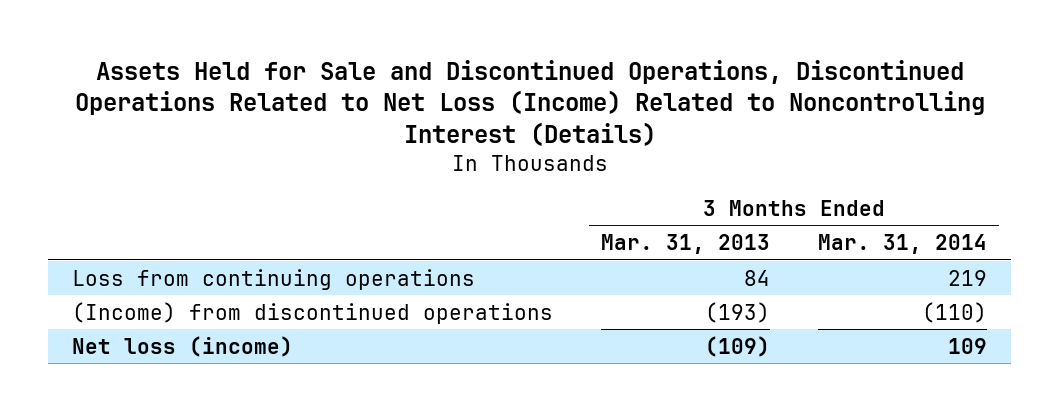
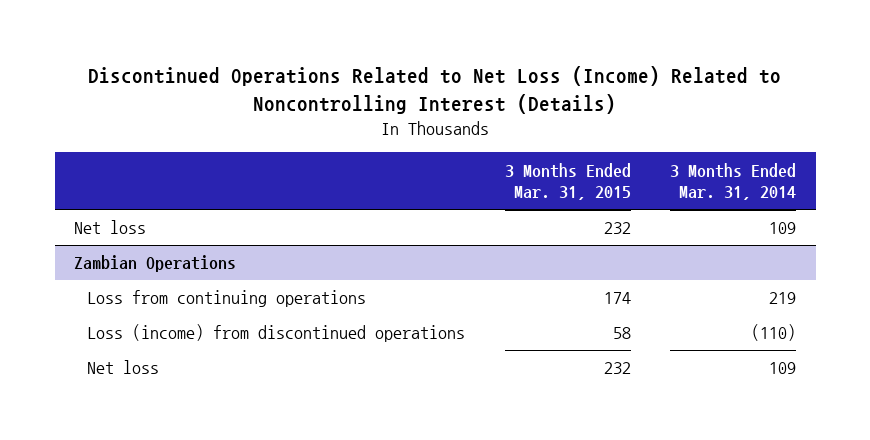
- Assets Held for Sale and Discontinued Operations, Discontinued Operations Related to Net Loss (Income) Related to Noncontrolling Interest (Details)
+ Discontinued Operations Related to Net Loss (Income) Related to Noncontrolling Interest (Details)
- | 3 Months Ended Mar. 31, 2013 | 3 Months Ended Mar. 31, 2014
+ | 3 Months Ended Mar. 31, 2015 | 3 Months Ended Mar. 31, 2014
+ Net loss | 232 | 109
+ Zambian Operations
- (Income) from discontinued operations | (193) | (110)
- Net loss (income) | (109) | 109
+ Loss (income) from discontinued operations | 58 | (110)
+ Net loss | 232 | 109

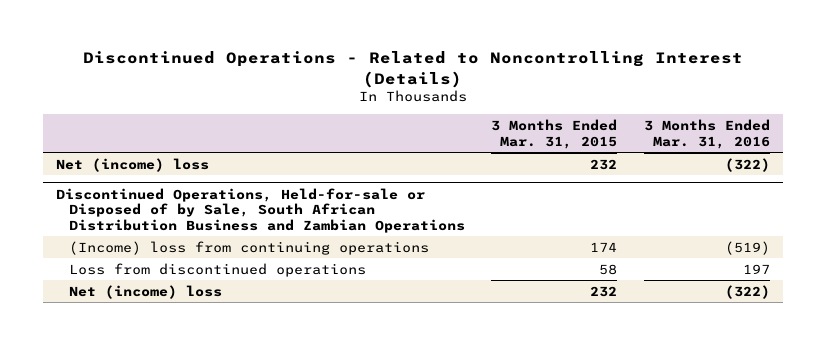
- Discontinued Operations Related to Net Loss (Income) Related to Noncontrolling Interest (Details)
+ Discontinued Operations - Related to Noncontrolling Interest (Details)
- | 3 Months Ended Mar. 31, 2015 | 3 Months Ended Mar. 31, 2014
+ | 3 Months Ended Mar. 31, 2015 | 3 Months Ended Mar. 31, 2016
- Net loss | 232 | 109
- Zambian Operations
- Loss from continuing operations | 174 | 219
- Loss (income) from discontinued operations | 58 | (110)
- Net loss | 232 | 109
+ Net (income) loss | 232 | (322)
+ Discontinued Operations, Held-for-sale or Disposed of by Sale, South African Distribution Business and Zambian Operations
+ (Income) loss from continuing operations | 174 | (519)
+ Loss from discontinued operations | 58 | 197
+ Net (income) loss | 232 | (322)

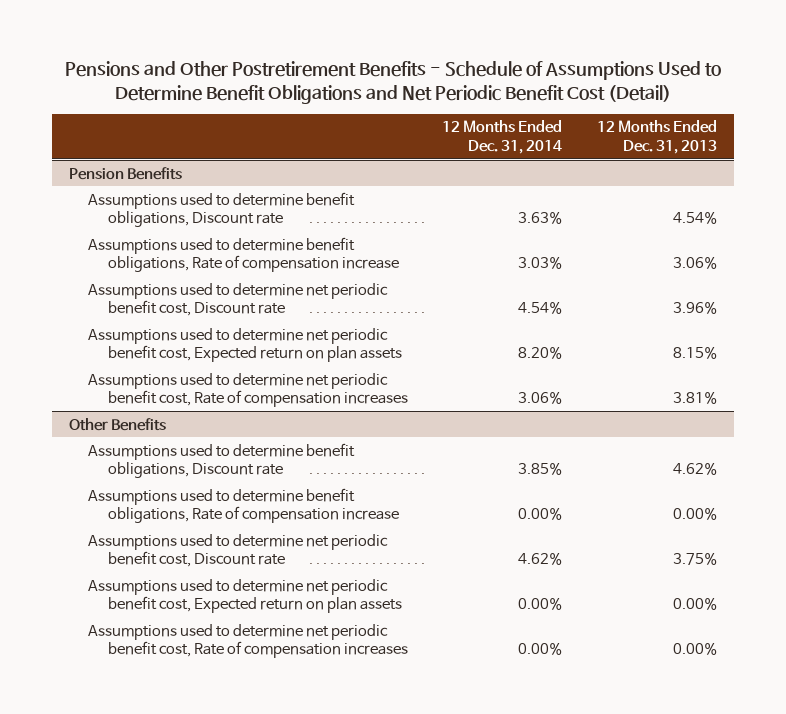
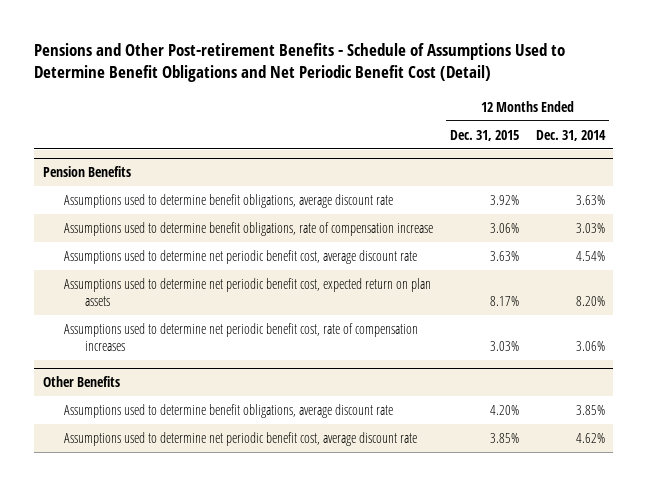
- Pensions and Other Postretirement Benefits - Schedule of Assumptions Used to Determine Benefit Obligations and Net Periodic Benefit Cost (Detail)
+ Pensions and Other Post-retirement Benefits - Schedule of Assumptions Used to Determine Benefit Obligations and Net Periodic Benefit Cost (Detail)
- | 12 Months Ended Dec. 31, 2014 | 12 Months Ended Dec. 31, 2013
+ | 12 Months Ended Dec. 31, 2015 | 12 Months Ended Dec. 31, 2014
@ Pension Benefits
- Assumptions used to determine benefit obligations, Discount rate | 3.63% | 4.54%
- Assumptions used to determine benefit obligations, Rate of compensation increase | 3.03% | 3.06%
- Assumptions used to determine net periodic benefit cost, Discount rate | 4.54% | 3.96%
- Assumptions used to determine net periodic benefit cost, Expected return on plan assets | 8.20% | 8.15%
- Assumptions used to determine net periodic benefit cost, Rate of compensation increases | 3.06% | 3.81%
+ Assumptions used to determine benefit obligations, average discount rate | 3.92% | 3.63%
+ Assumptions used to determine benefit obligations, rate of compensation increase | 3.06% | 3.03%
+ Assumptions used to determine net periodic benefit cost, average discount rate | 3.63% | 4.54%
+ Assumptions used to determine net periodic benefit cost, expected return on plan assets | 8.17% | 8.20%
+ Assumptions used to determine net periodic benefit cost, rate of compensation increases | 3.03% | 3.06%
@ Other Benefits
- Assumptions used to determine benefit obligations, Discount rate | 3.85% | 4.62%
- Assumptions used to determine benefit obligations, Rate of compensation increase | 0.00% | 0.00%
- Assumptions used to determine net periodic benefit cost, Discount rate | 4.62% | 3.75%
- Assumptions used to determine net periodic benefit cost, Expected return on plan assets | 0.00% | 0.00%
- Assumptions used to determine net periodic benefit cost, Rate of compensation increases | 0.00% | 0.00%
+ Assumptions used to determine benefit obligations, average discount rate | 4.20% | 3.85%
+ Assumptions used to determine net periodic benefit cost, average discount rate | 3.85% | 4.62%

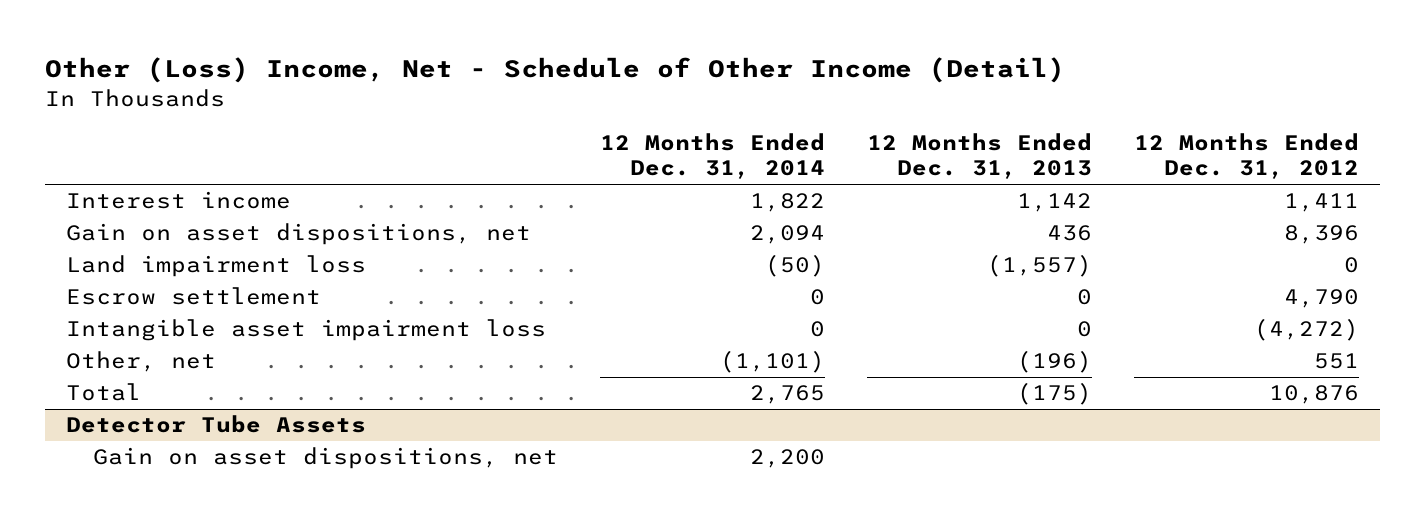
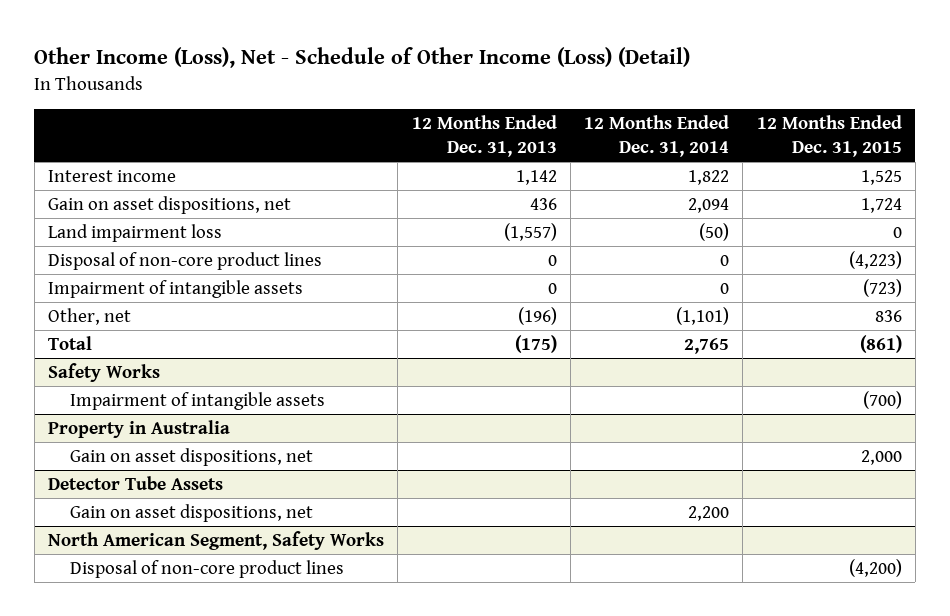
- Other (Loss) Income, Net - Schedule of Other Income (Detail)
+ Other Income (Loss), Net - Schedule of Other Income (Loss) (Detail)
- | 12 Months Ended Dec. 31, 2014 | 12 Months Ended Dec. 31, 2013 | 12 Months Ended Dec. 31, 2012
+ | 12 Months Ended Dec. 31, 2013 | 12 Months Ended Dec. 31, 2014 | 12 Months Ended Dec. 31, 2015
- Escrow settlement | 0 | 0 | 4,790
- Intangible asset impairment loss | 0 | 0 | (4,272)
+ Disposal of non-core product lines | 0 | 0 | (4,223)
+ Impairment of intangible assets | 0 | 0 | (723)
+ Safety Works
+ Impairment of intangible assets | | | (700)
+ Property in Australia
+ Gain on asset dispositions, net | | | 2,000
+ North American Segment, Safety Works
+ Disposal of non-core product lines | | | (4,200)

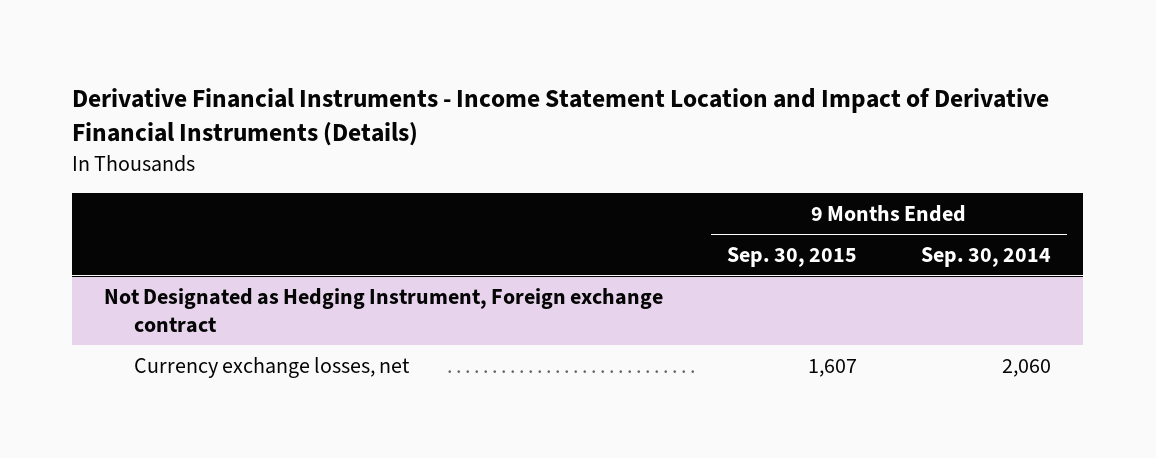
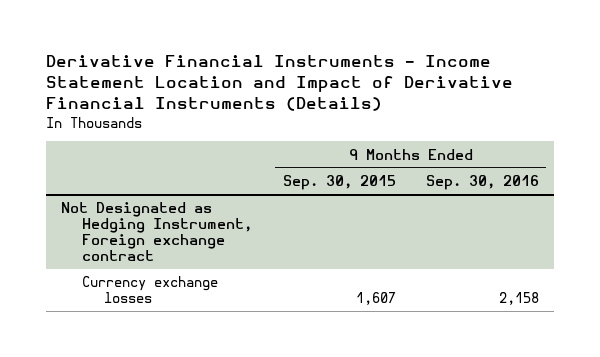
- | 9 Months Ended Sep. 30, 2015 | 9 Months Ended Sep. 30, 2014
+ | 9 Months Ended Sep. 30, 2015 | 9 Months Ended Sep. 30, 2016
@ Not Designated as Hedging Instrument, Foreign exchange contract
- Currency exchange losses, net | 1,607 | 2,060
+ Currency exchange losses | 1,607 | 2,158

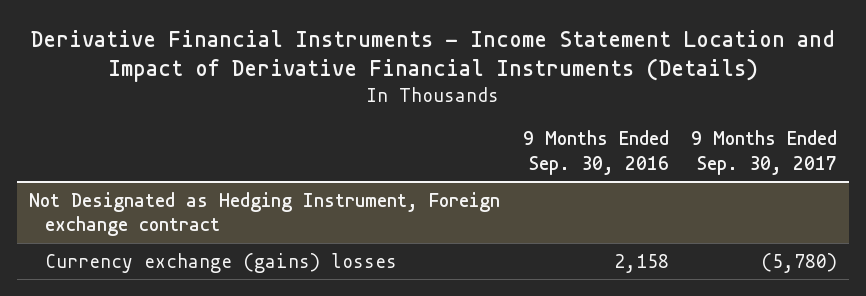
- | 9 Months Ended Sep. 30, 2015 | 9 Months Ended Sep. 30, 2016
+ | 9 Months Ended Sep. 30, 2016 | 9 Months Ended Sep. 30, 2017
@ Not Designated as Hedging Instrument, Foreign exchange contract
- Currency exchange losses | 1,607 | 2,158
+ Currency exchange (gains) losses | 2,158 | (5,780)

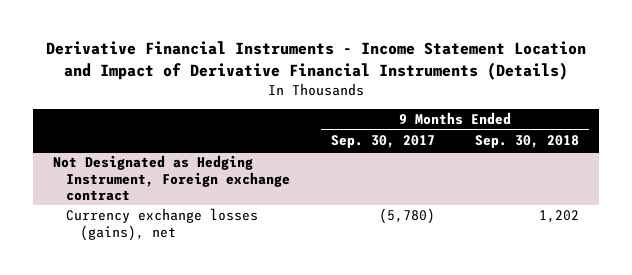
- | 9 Months Ended Sep. 30, 2016 | 9 Months Ended Sep. 30, 2017
+ | 9 Months Ended Sep. 30, 2017 | 9 Months Ended Sep. 30, 2018
@ Not Designated as Hedging Instrument, Foreign exchange contract
- Currency exchange (gains) losses | 2,158 | (5,780)
+ Currency exchange losses (gains), net | (5,780) | 1,202

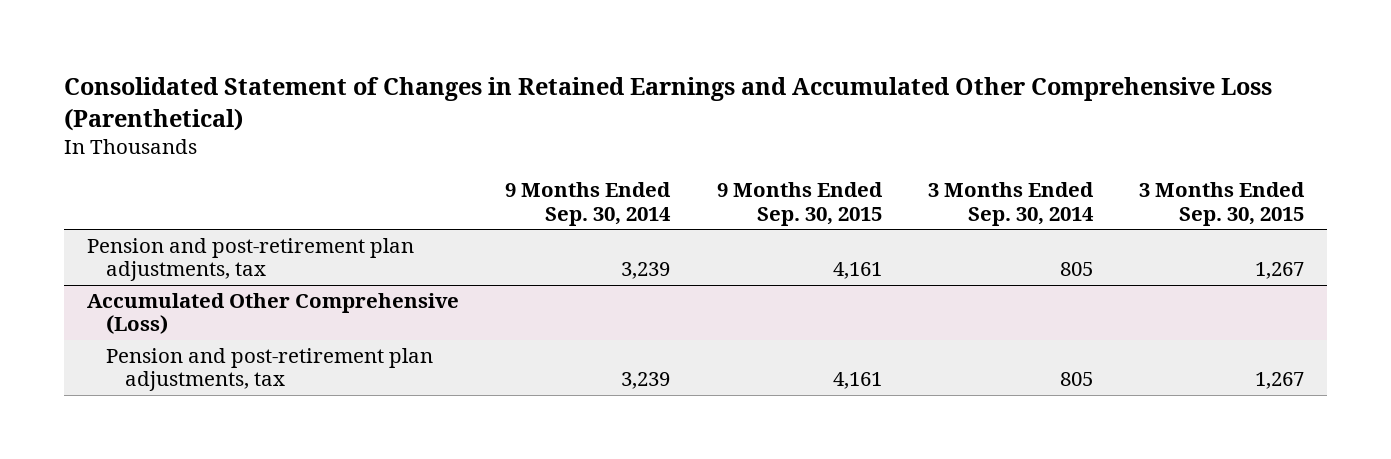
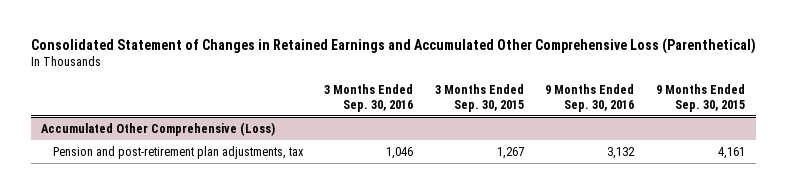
- | 9 Months Ended Sep. 30, 2014 | 9 Months Ended Sep. 30, 2015 | 3 Months Ended Sep. 30, 2014 | 3 Months Ended Sep. 30, 2015
+ | 3 Months Ended Sep. 30, 2016 | 3 Months Ended Sep. 30, 2015 | 9 Months Ended Sep. 30, 2016 | 9 Months Ended Sep. 30, 2015
- Pension and post-retirement plan adjustments, tax | 3,239 | 4,161 | 805 | 1,267

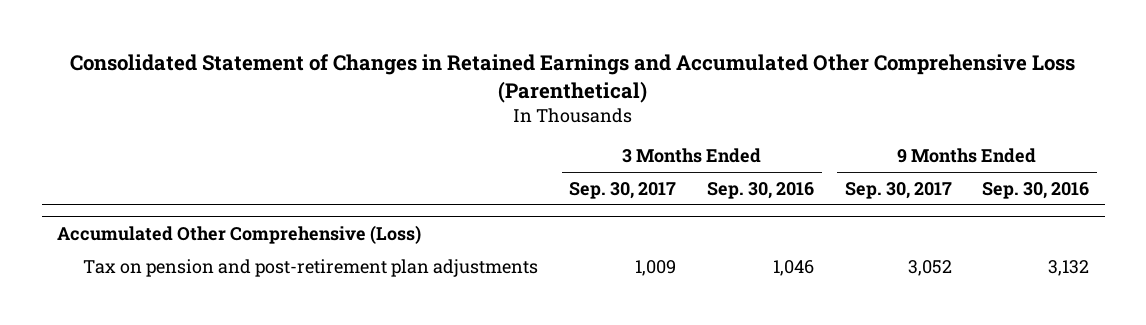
- | 3 Months Ended Sep. 30, 2016 | 3 Months Ended Sep. 30, 2015 | 9 Months Ended Sep. 30, 2016 | 9 Months Ended Sep. 30, 2015
+ | 3 Months Ended Sep. 30, 2017 | 3 Months Ended Sep. 30, 2016 | 9 Months Ended Sep. 30, 2017 | 9 Months Ended Sep. 30, 2016
@ Accumulated Other Comprehensive (Loss)
- Pension and post-retirement plan adjustments, tax | 1,046 | 1,267 | 3,132 | 4,161
+ Tax on pension and post-retirement plan adjustments | 1,009 | 1,046 | 3,052 | 3,132

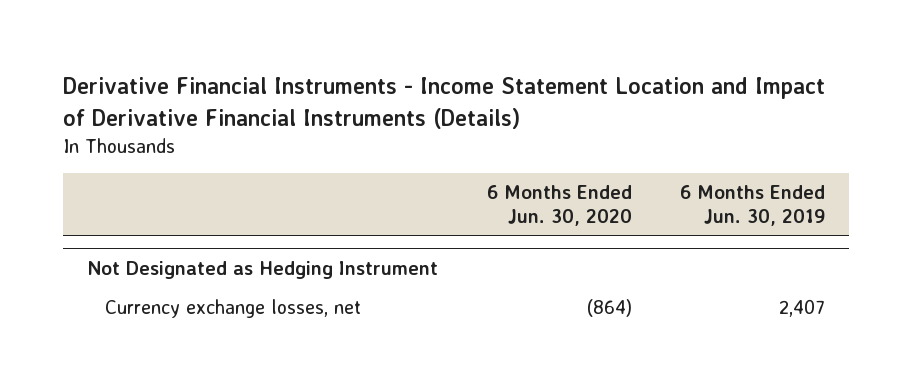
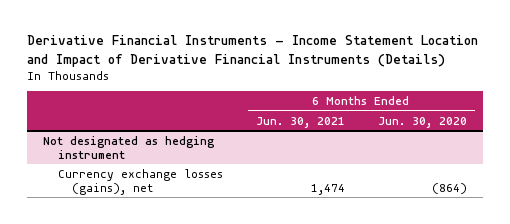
- | 6 Months Ended Jun. 30, 2020 | 6 Months Ended Jun. 30, 2019
+ | 6 Months Ended Jun. 30, 2021 | 6 Months Ended Jun. 30, 2020
- Not Designated as Hedging Instrument
- Currency exchange losses, net | (864) | 2,407
+ Not designated as hedging instrument
+ Currency exchange losses (gains), net | 1,474 | (864)

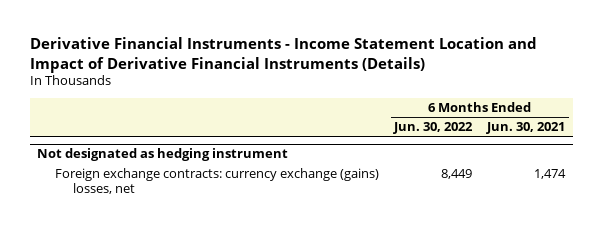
- | 6 Months Ended Jun. 30, 2021 | 6 Months Ended Jun. 30, 2020
+ | 6 Months Ended Jun. 30, 2022 | 6 Months Ended Jun. 30, 2021
@ Not designated as hedging instrument
- Currency exchange losses (gains), net | 1,474 | (864)
+ Foreign exchange contracts: currency exchange (gains) losses, net | 8,449 | 1,474

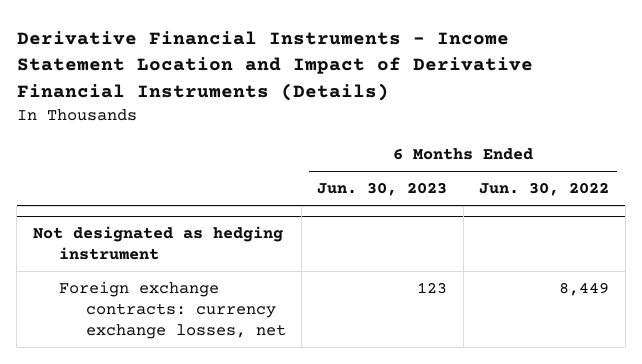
- | 6 Months Ended Jun. 30, 2022 | 6 Months Ended Jun. 30, 2021
+ | 6 Months Ended Jun. 30, 2023 | 6 Months Ended Jun. 30, 2022
@ Not designated as hedging instrument
- Foreign exchange contracts: currency exchange (gains) losses, net | 8,449 | 1,474
+ Foreign exchange contracts: currency exchange losses, net | 123 | 8,449

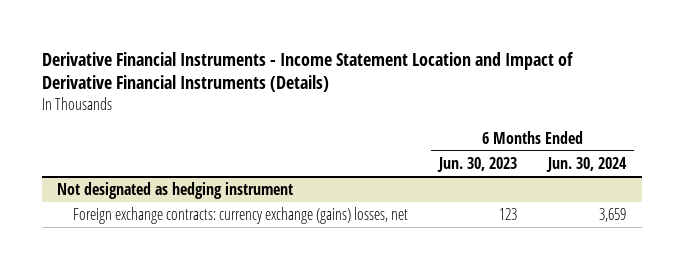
- | 6 Months Ended Jun. 30, 2023 | 6 Months Ended Jun. 30, 2022
+ | 6 Months Ended Jun. 30, 2023 | 6 Months Ended Jun. 30, 2024
@ Not designated as hedging instrument
- Foreign exchange contracts: currency exchange losses, net | 123 | 8,449
+ Foreign exchange contracts: currency exchange (gains) losses, net | 123 | 3,659

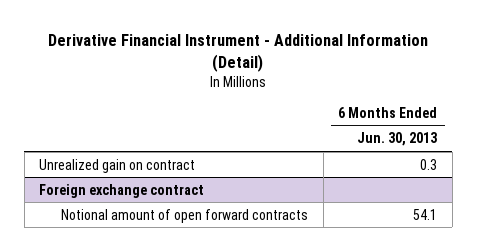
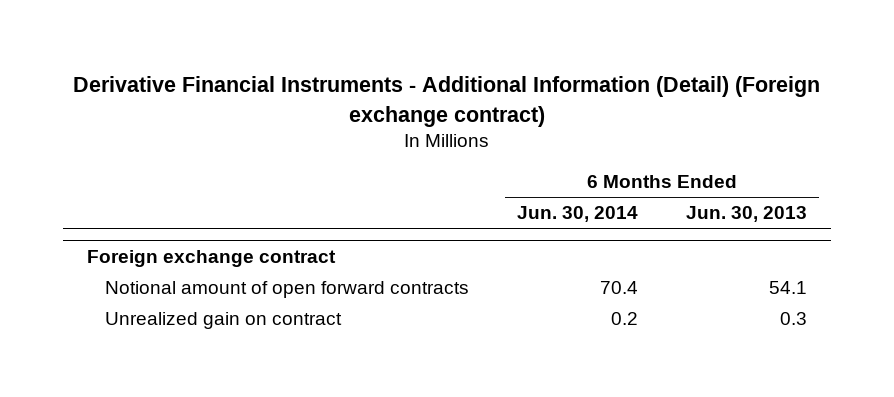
- Derivative Financial Instrument - Additional Information (Detail)
+ Derivative Financial Instruments - Additional Information (Detail) (Foreign exchange contract)
- | 6 Months Ended Jun. 30, 2013
+ | 6 Months Ended Jun. 30, 2014 | 6 Months Ended Jun. 30, 2013
- Unrealized gain on contract | 0.3
@ Foreign exchange contract
+ Unrealized gain on contract | 0.2 | 0.3

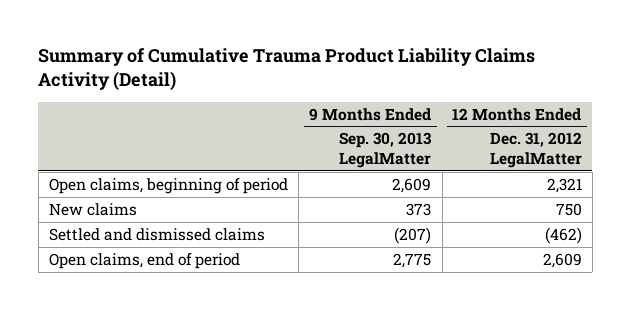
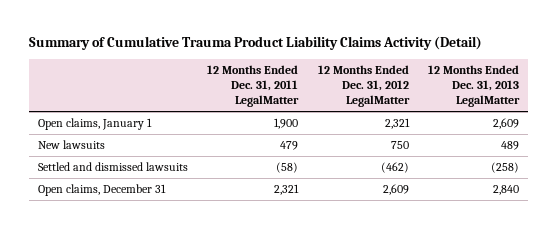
- | 9 Months Ended Sep. 30, 2013 LegalMatter | 12 Months Ended Dec. 31, 2012 LegalMatter
+ | 12 Months Ended Dec. 31, 2011 LegalMatter | 12 Months Ended Dec. 31, 2012 LegalMatter | 12 Months Ended Dec. 31, 2013 LegalMatter
- Open claims, beginning of period | 2,609 | 2,321
- New claims | 373 | 750
- Settled and dismissed claims | (207) | (462)
- Open claims, end of period | 2,775 | 2,609
+ Open claims, January 1 | 1,900 | 2,321 | 2,609
+ New lawsuits | 479 | 750 | 489
+ Settled and dismissed lawsuits | (58) | (462) | (258)
+ Open claims, December 31 | 2,321 | 2,609 | 2,840

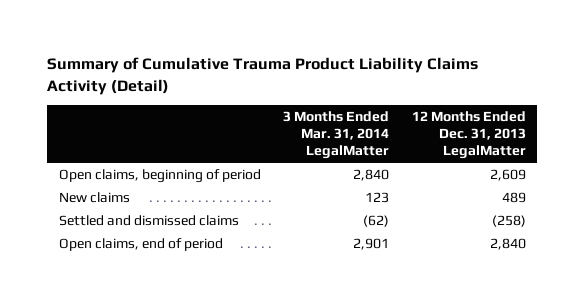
- | 12 Months Ended Dec. 31, 2011 LegalMatter | 12 Months Ended Dec. 31, 2012 LegalMatter | 12 Months Ended Dec. 31, 2013 LegalMatter
+ | 3 Months Ended Mar. 31, 2014 LegalMatter | 12 Months Ended Dec. 31, 2013 LegalMatter
- Open claims, January 1 | 1,900 | 2,321 | 2,609
- New lawsuits | 479 | 750 | 489
- Settled and dismissed lawsuits | (58) | (462) | (258)
- Open claims, December 31 | 2,321 | 2,609 | 2,840
+ Open claims, beginning of period | 2,840 | 2,609
+ New claims | 123 | 489
+ Settled and dismissed claims | (62) | (258)
+ Open claims, end of period | 2,901 | 2,840

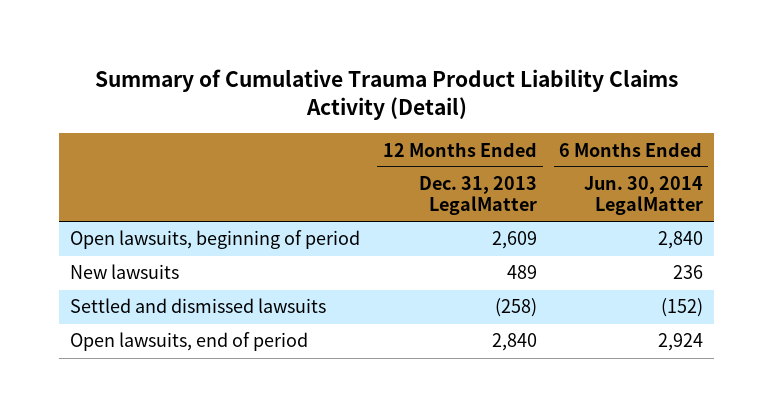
- | 3 Months Ended Mar. 31, 2014 LegalMatter | 12 Months Ended Dec. 31, 2013 LegalMatter
+ | 12 Months Ended Dec. 31, 2013 LegalMatter | 6 Months Ended Jun. 30, 2014 LegalMatter
- Open claims, beginning of period | 2,840 | 2,609
- New claims | 123 | 489
- Settled and dismissed claims | (62) | (258)
- Open claims, end of period | 2,901 | 2,840
+ Open lawsuits, beginning of period | 2,609 | 2,840
+ New lawsuits | 489 | 236
+ Settled and dismissed lawsuits | (258) | (152)
+ Open lawsuits, end of period | 2,840 | 2,924

